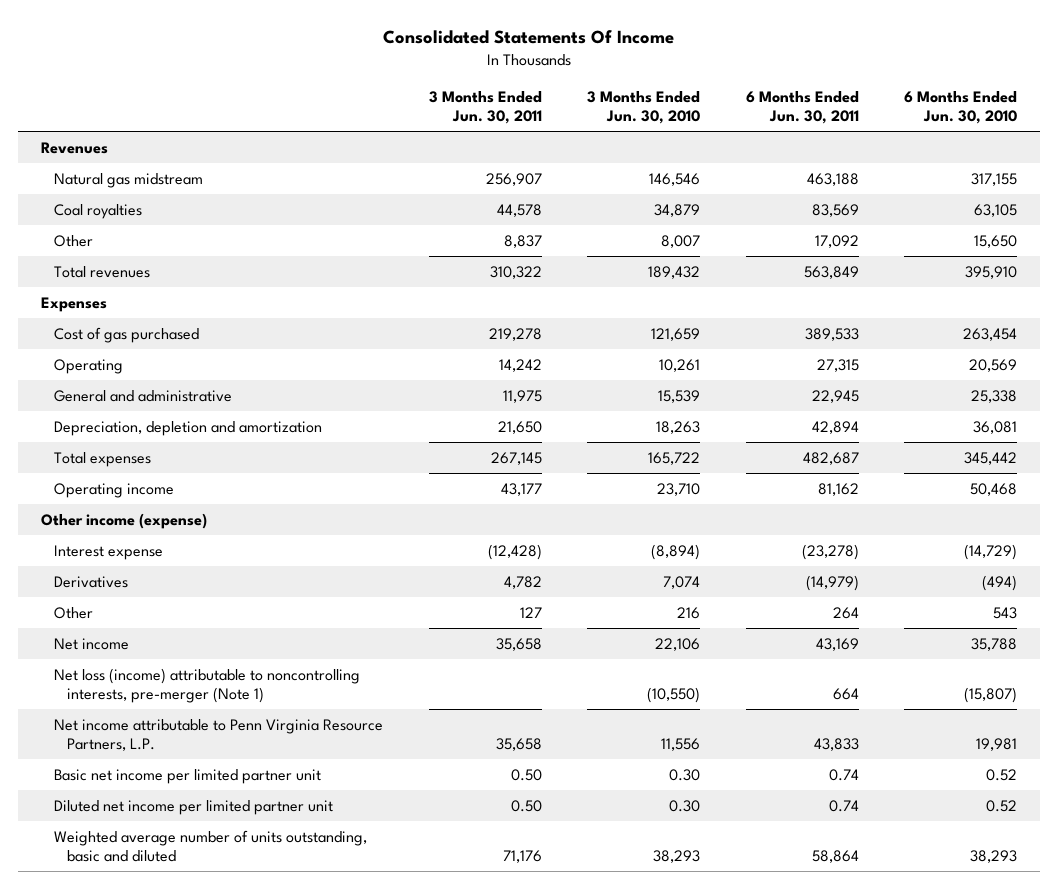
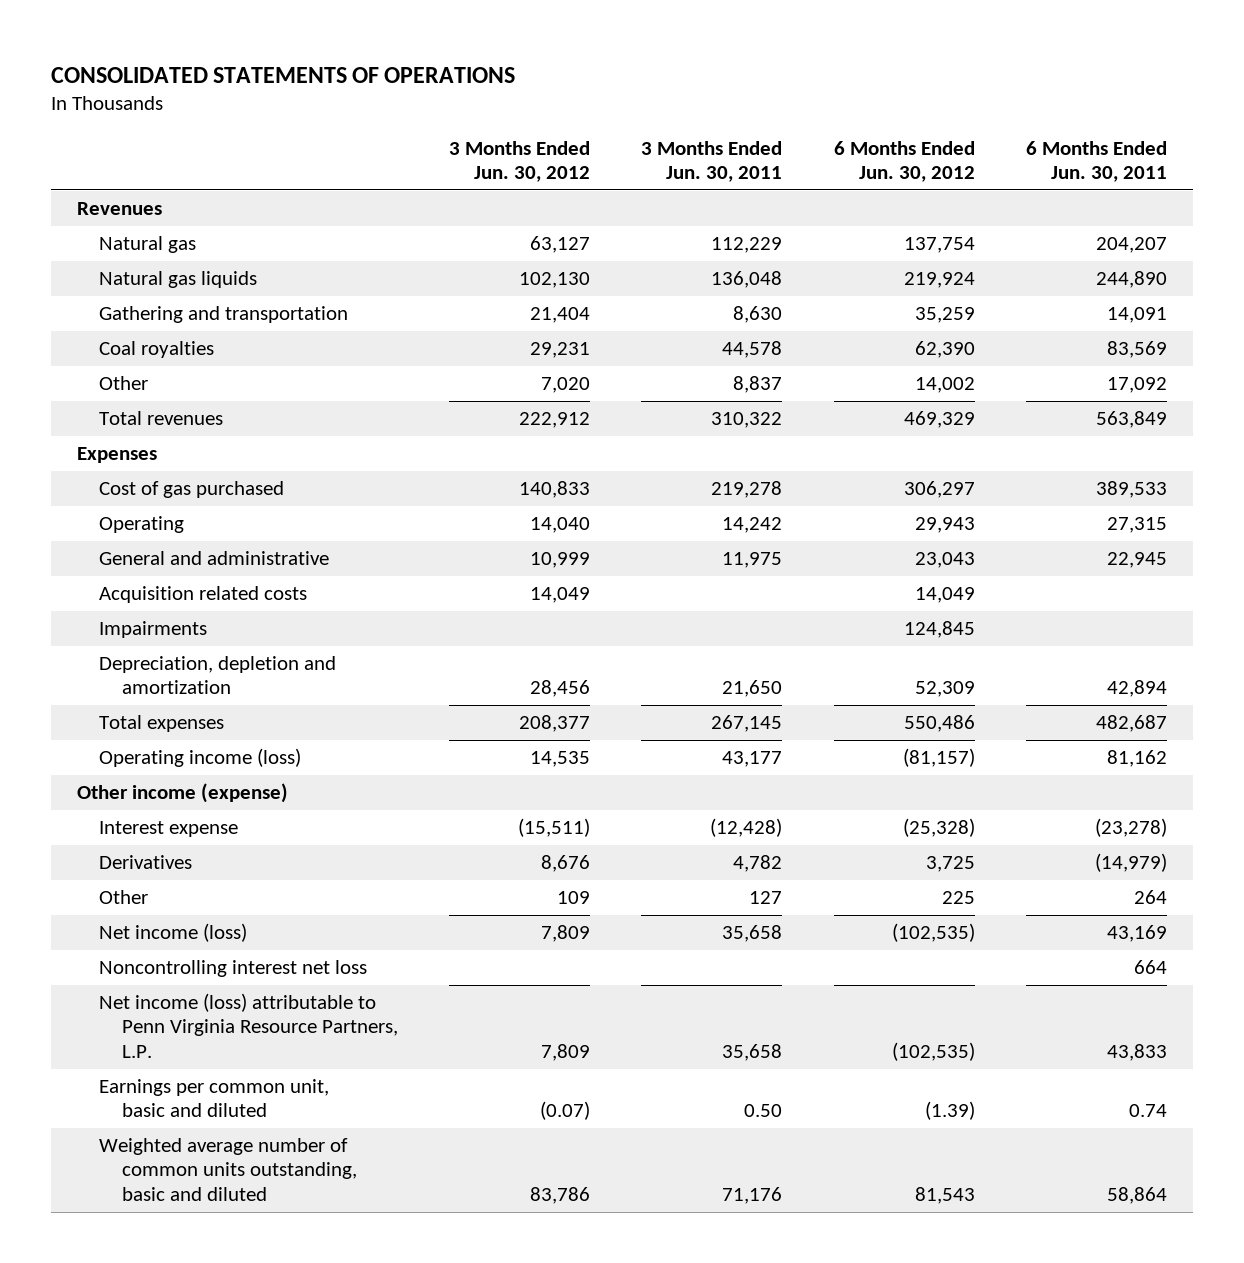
- Consolidated Statements Of Income
+ CONSOLIDATED STATEMENTS OF OPERATIONS
- | 3 Months Ended Jun. 30, 2011 | 3 Months Ended Jun. 30, 2010 | 6 Months Ended Jun. 30, 2011 | 6 Months Ended Jun. 30, 2010
+ | 3 Months Ended Jun. 30, 2012 | 3 Months Ended Jun. 30, 2011 | 6 Months Ended Jun. 30, 2012 | 6 Months Ended Jun. 30, 2011
- Natural gas midstream | 256,907 | 146,546 | 463,188 | 317,155
+ Natural gas | 63,127 | 112,229 | 137,754 | 204,207
+ Natural gas liquids | 102,130 | 136,048 | 219,924 | 244,890
+ Gathering and transportation | 21,404 | 8,630 | 35,259 | 14,091
+ Acquisition related costs | 14,049 | | 14,049 |
+ Impairments | | | 124,845 |
- Operating income | 43,177 | 23,710 | 81,162 | 50,468
+ Operating income (loss) | 14,535 | 43,177 | (81,157) | 81,162
- Net income | 35,658 | 22,106 | 43,169 | 35,788
- Net loss (income) attributable to noncontrolling interests, pre-merger (Note 1) | | (10,550) | 664 | (15,807)
- Net income attributable to Penn Virginia Resource Partners, L.P. | 35,658 | 11,556 | 43,833 | 19,981
- Basic net income per limited partner unit | 0.50 | 0.30 | 0.74 | 0.52
- Diluted net income per limited partner unit | 0.50 | 0.30 | 0.74 | 0.52
- Weighted average number of units outstanding, basic and diluted | 71,176 | 38,293 | 58,864 | 38,293
+ Net income (loss) | 7,809 | 35,658 | (102,535) | 43,169
+ Noncontrolling interest net loss | | | | 664
+ Net income (loss) attributable to Penn Virginia Resource Partners, L.P. | 7,809 | 35,658 | (102,535) | 43,833
+ Earnings per common unit, basic and diluted | (0.07) | 0.50 | (1.39) | 0.74
+ Weighted average number of common units outstanding, basic and diluted | 83,786 | 71,176 | 81,543 | 58,864

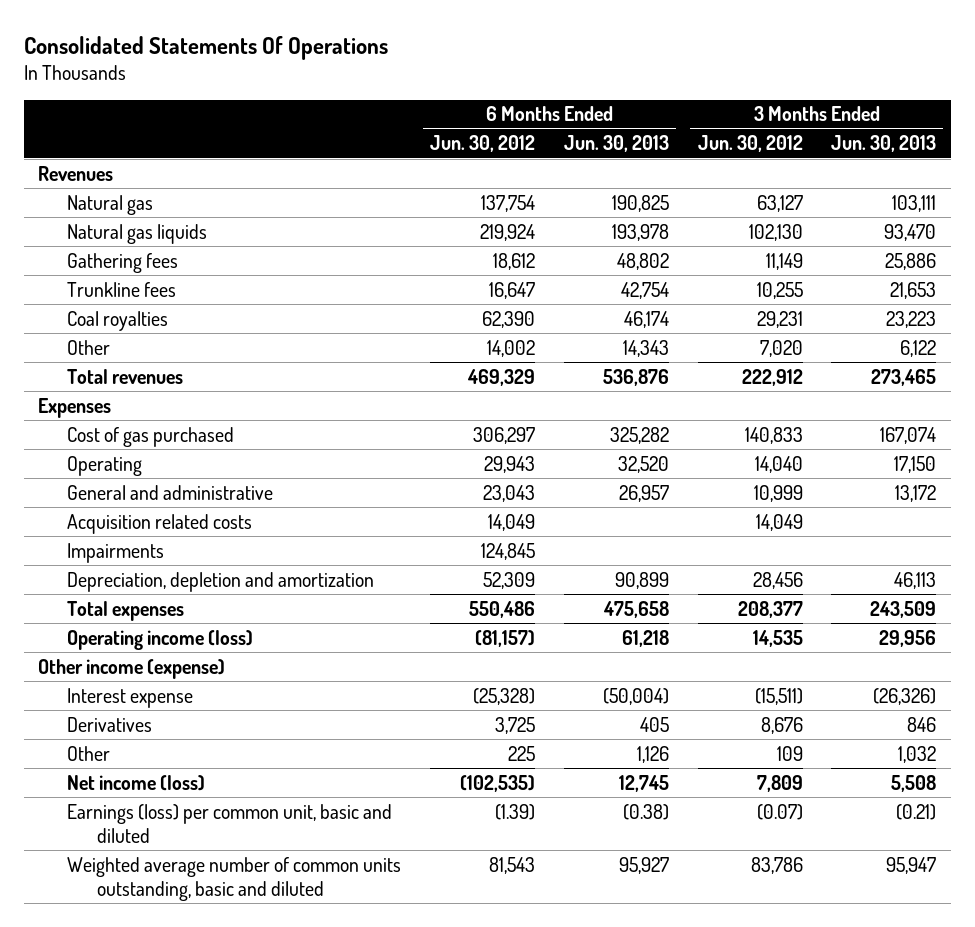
- CONSOLIDATED STATEMENTS OF OPERATIONS
+ Consolidated Statements Of Operations
- | 3 Months Ended Jun. 30, 2012 | 3 Months Ended Jun. 30, 2011 | 6 Months Ended Jun. 30, 2012 | 6 Months Ended Jun. 30, 2011
+ | 6 Months Ended Jun. 30, 2012 | 6 Months Ended Jun. 30, 2013 | 3 Months Ended Jun. 30, 2012 | 3 Months Ended Jun. 30, 2013
- Gathering and transportation | 21,404 | 8,630 | 35,259 | 14,091
+ Gathering fees | 18,612 | 48,802 | 11,149 | 25,886
+ Trunkline fees | 16,647 | 42,754 | 10,255 | 21,653
- Noncontrolling interest net loss | | | | 664
- Net income (loss) attributable to Penn Virginia Resource Partners, L.P. | 7,809 | 35,658 | (102,535) | 43,833
- Earnings per common unit, basic and diluted | (0.07) | 0.50 | (1.39) | 0.74
+ Earnings (loss) per common unit, basic and diluted | (1.39) | (0.38) | (0.07) | (0.21)

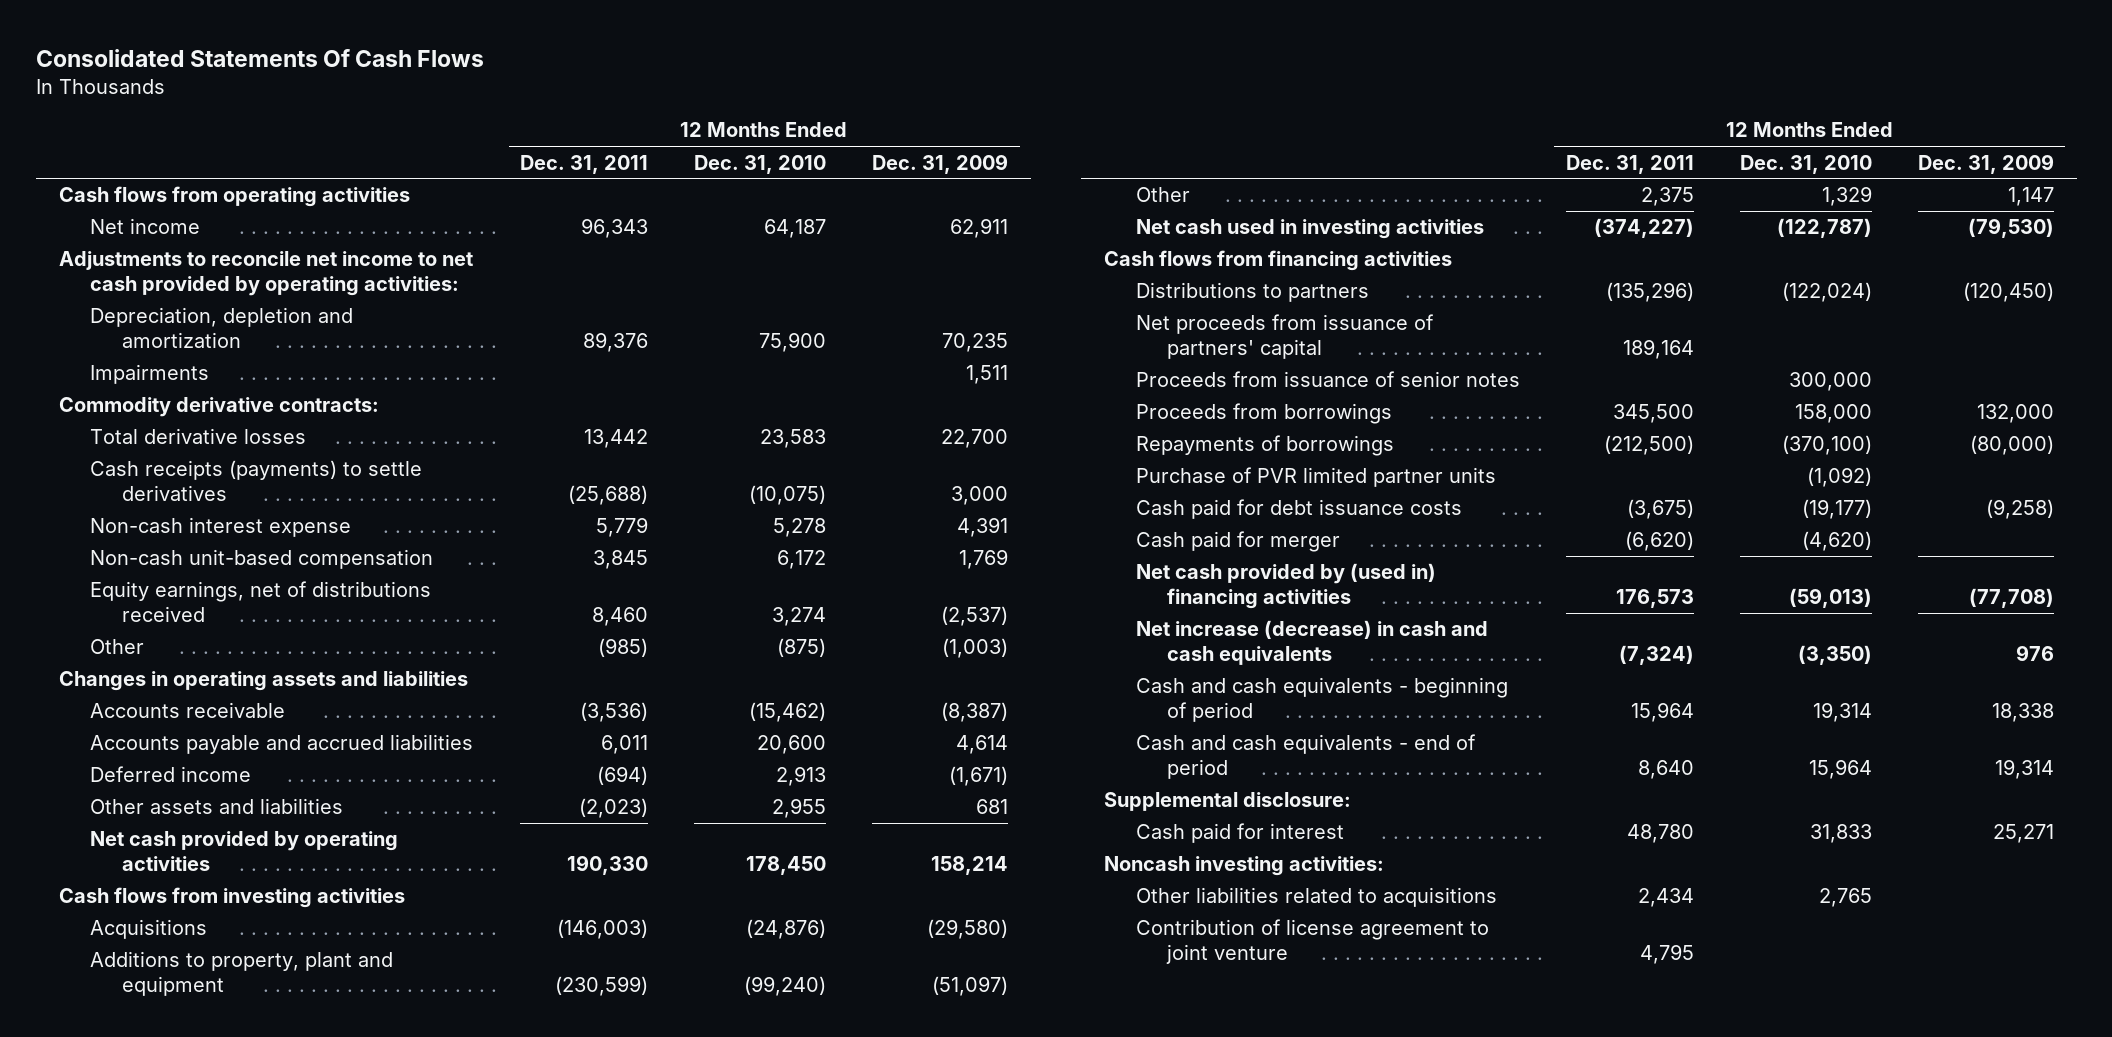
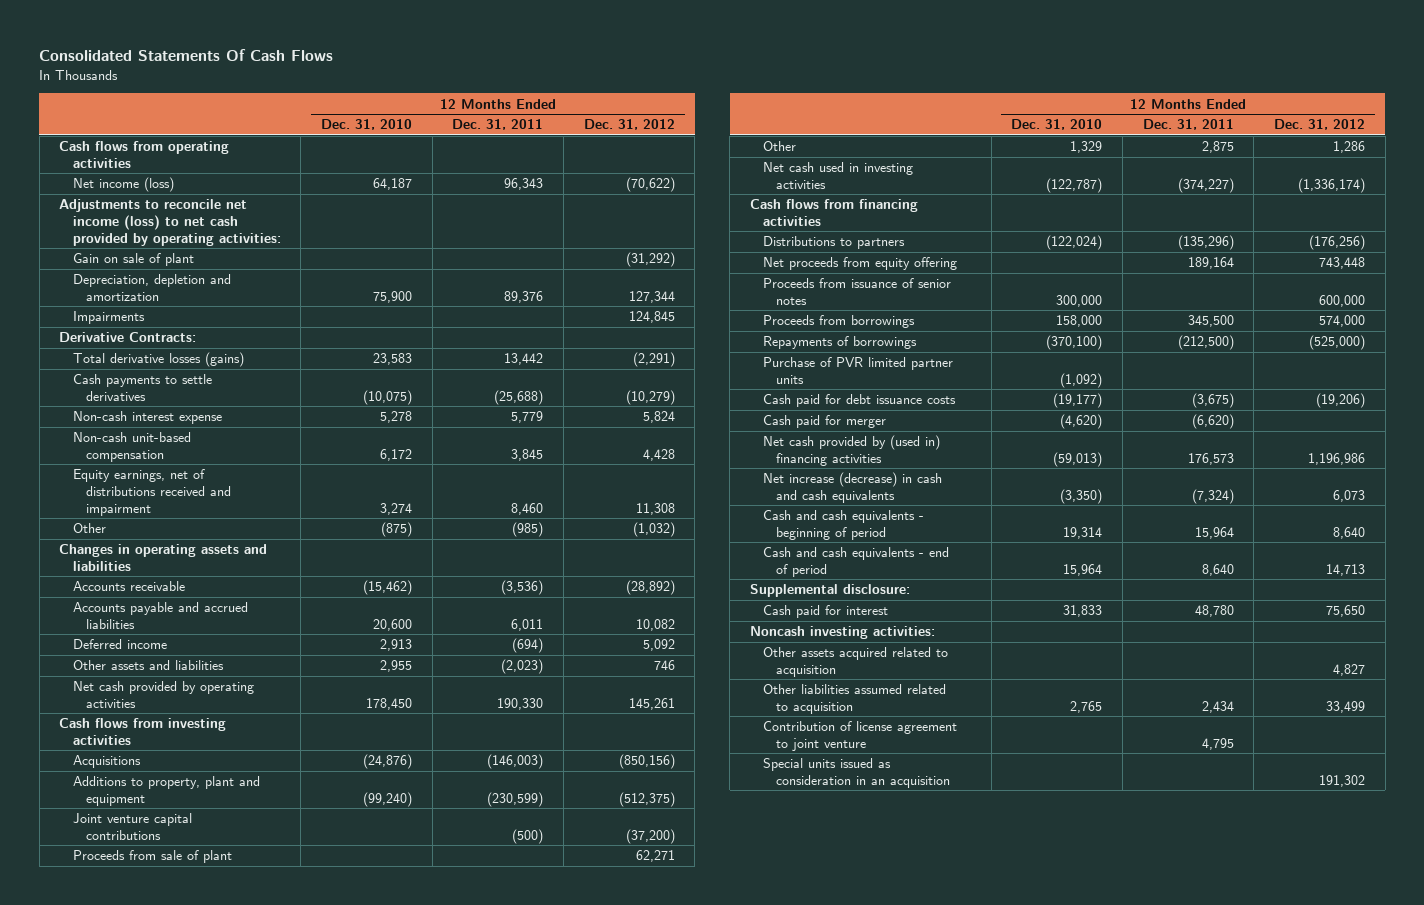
- | 12 Months Ended Dec. 31, 2011 | 12 Months Ended Dec. 31, 2010 | 12 Months Ended Dec. 31, 2009
+ | 12 Months Ended Dec. 31, 2010 | 12 Months Ended Dec. 31, 2011 | 12 Months Ended Dec. 31, 2012
- Net income | 96,343 | 64,187 | 62,911
- Adjustments to reconcile net income to net cash provided by operating activities:
+ Net income (loss) | 64,187 | 96,343 | (70,622)
+ Adjustments to reconcile net income (loss) to net cash provided by operating activities:
+ Gain on sale of plant | | | (31,292)
- Commodity derivative contracts:
- Total derivative losses | 13,442 | 23,583 | 22,700
- Cash receipts (payments) to settle derivatives | (25,688) | (10,075) | 3,000
+ Derivative Contracts:
+ Total derivative losses (gains) | 23,583 | 13,442 | (2,291)
+ Cash payments to settle derivatives | (10,075) | (25,688) | (10,279)
- Equity earnings, net of distributions received | 8,460 | 3,274 | (2,537)
+ Equity earnings, net of distributions received and impairment | 3,274 | 8,460 | 11,308
- Other | 2,375 | 1,329 | 1,147
+ Joint venture capital contributions | | (500) | (37,200)
+ Proceeds from sale of plant | | | 62,271
+ Other | 1,329 | 2,875 | 1,286
- Net proceeds from issuance of partners' capital | 189,164 | |
+ Net proceeds from equity offering | | 189,164 | 743,448
- Other liabilities related to acquisitions | 2,434 | 2,765 |
+ Other assets acquired related to acquisition | | | 4,827
+ Other liabilities assumed related to acquisition | 2,765 | 2,434 | 33,499
+ Special units issued as consideration in an acquisition | | | 191,302

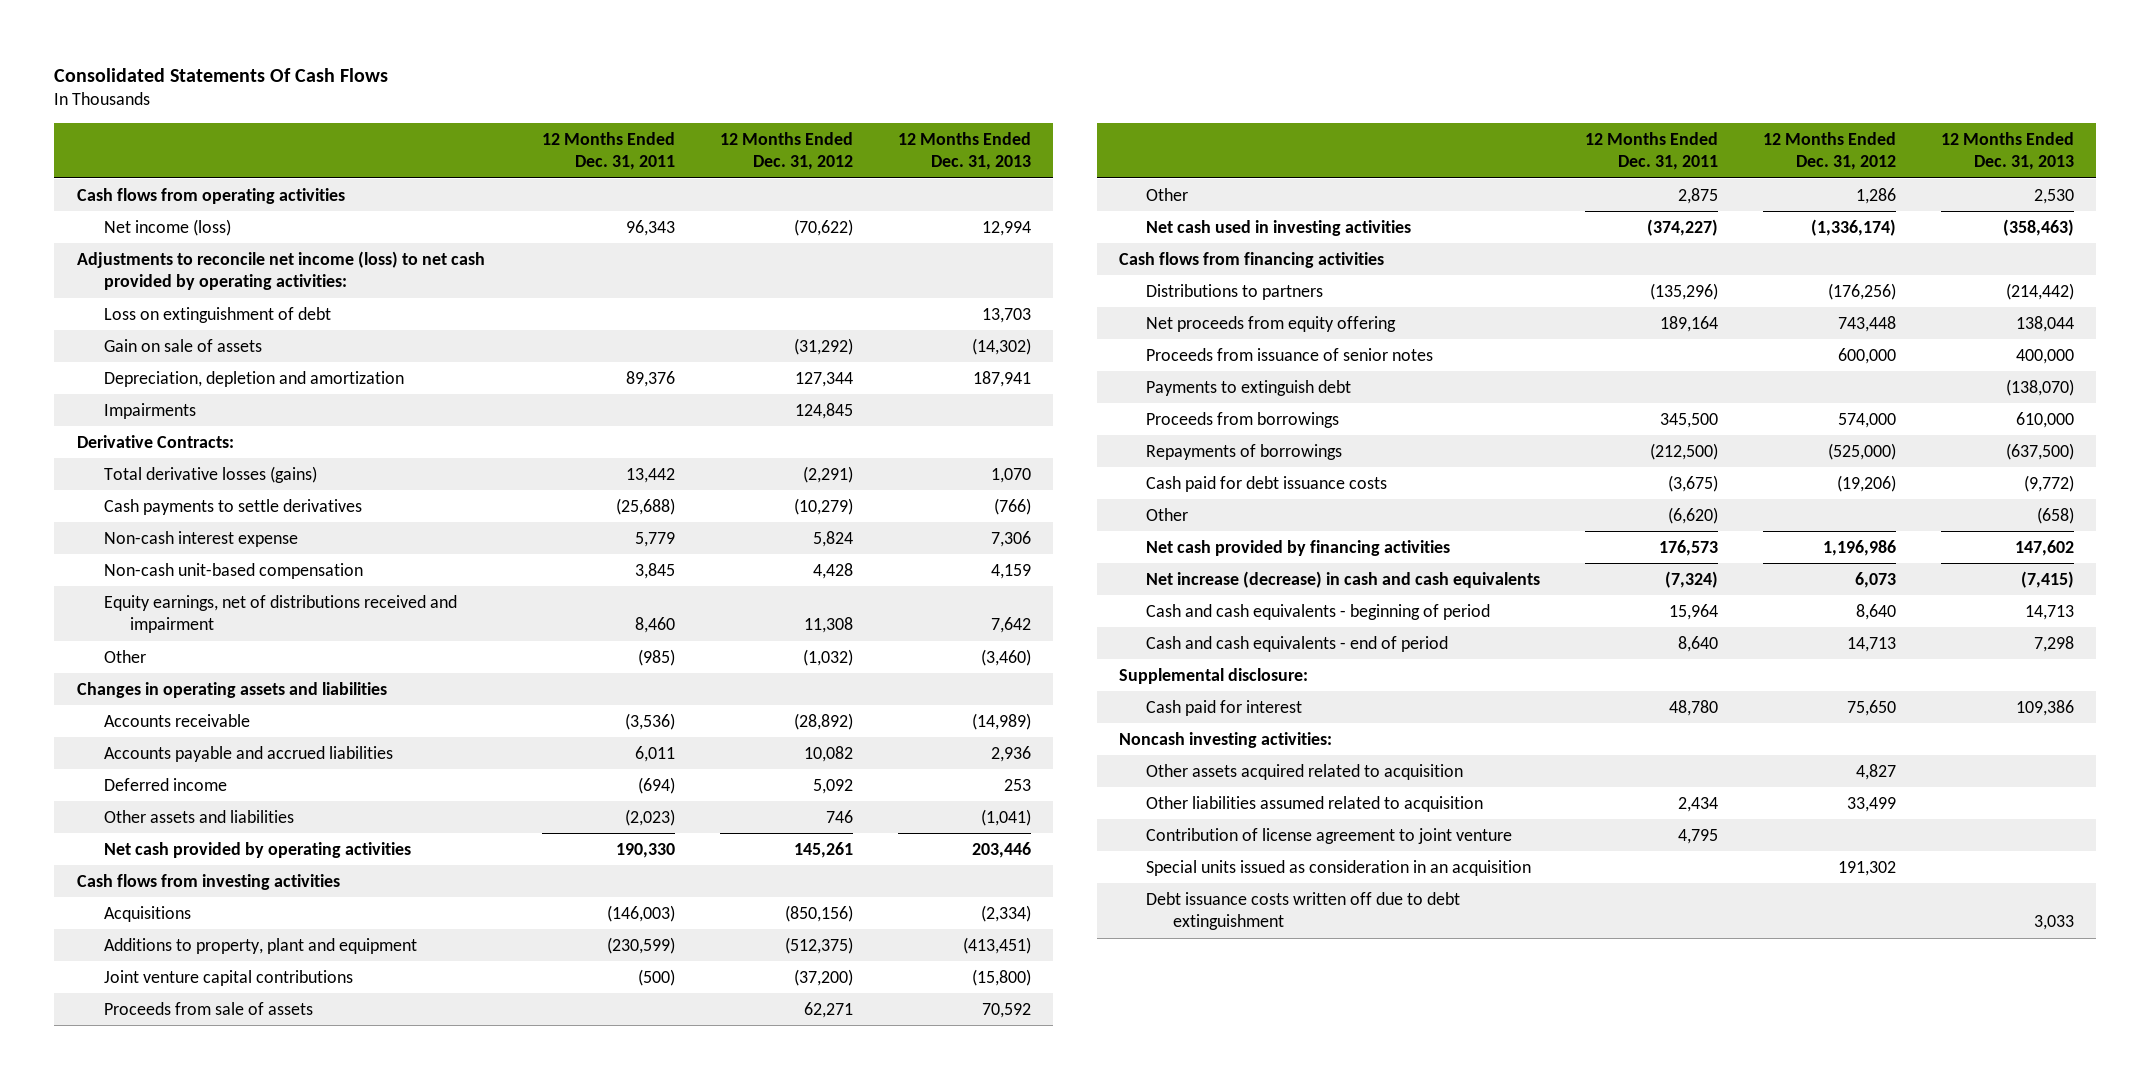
- | 12 Months Ended Dec. 31, 2010 | 12 Months Ended Dec. 31, 2011 | 12 Months Ended Dec. 31, 2012
+ | 12 Months Ended Dec. 31, 2011 | 12 Months Ended Dec. 31, 2012 | 12 Months Ended Dec. 31, 2013
- Gain on sale of plant | | | (31,292)
+ Loss on extinguishment of debt | | | 13,703
+ Gain on sale of assets | | (31,292) | (14,302)
- Proceeds from sale of plant | | | 62,271
+ Proceeds from sale of assets | | 62,271 | 70,592
+ Payments to extinguish debt | | | (138,070)
- Purchase of PVR limited partner units | (1,092) | |
- Cash paid for merger | (4,620) | (6,620) |
- Net cash provided by (used in) financing activities | (59,013) | 176,573 | 1,196,986
+ Other | (6,620) | | (658)
+ Net cash provided by financing activities | 176,573 | 1,196,986 | 147,602
+ Debt issuance costs written off due to debt extinguishment | | | 3,033

